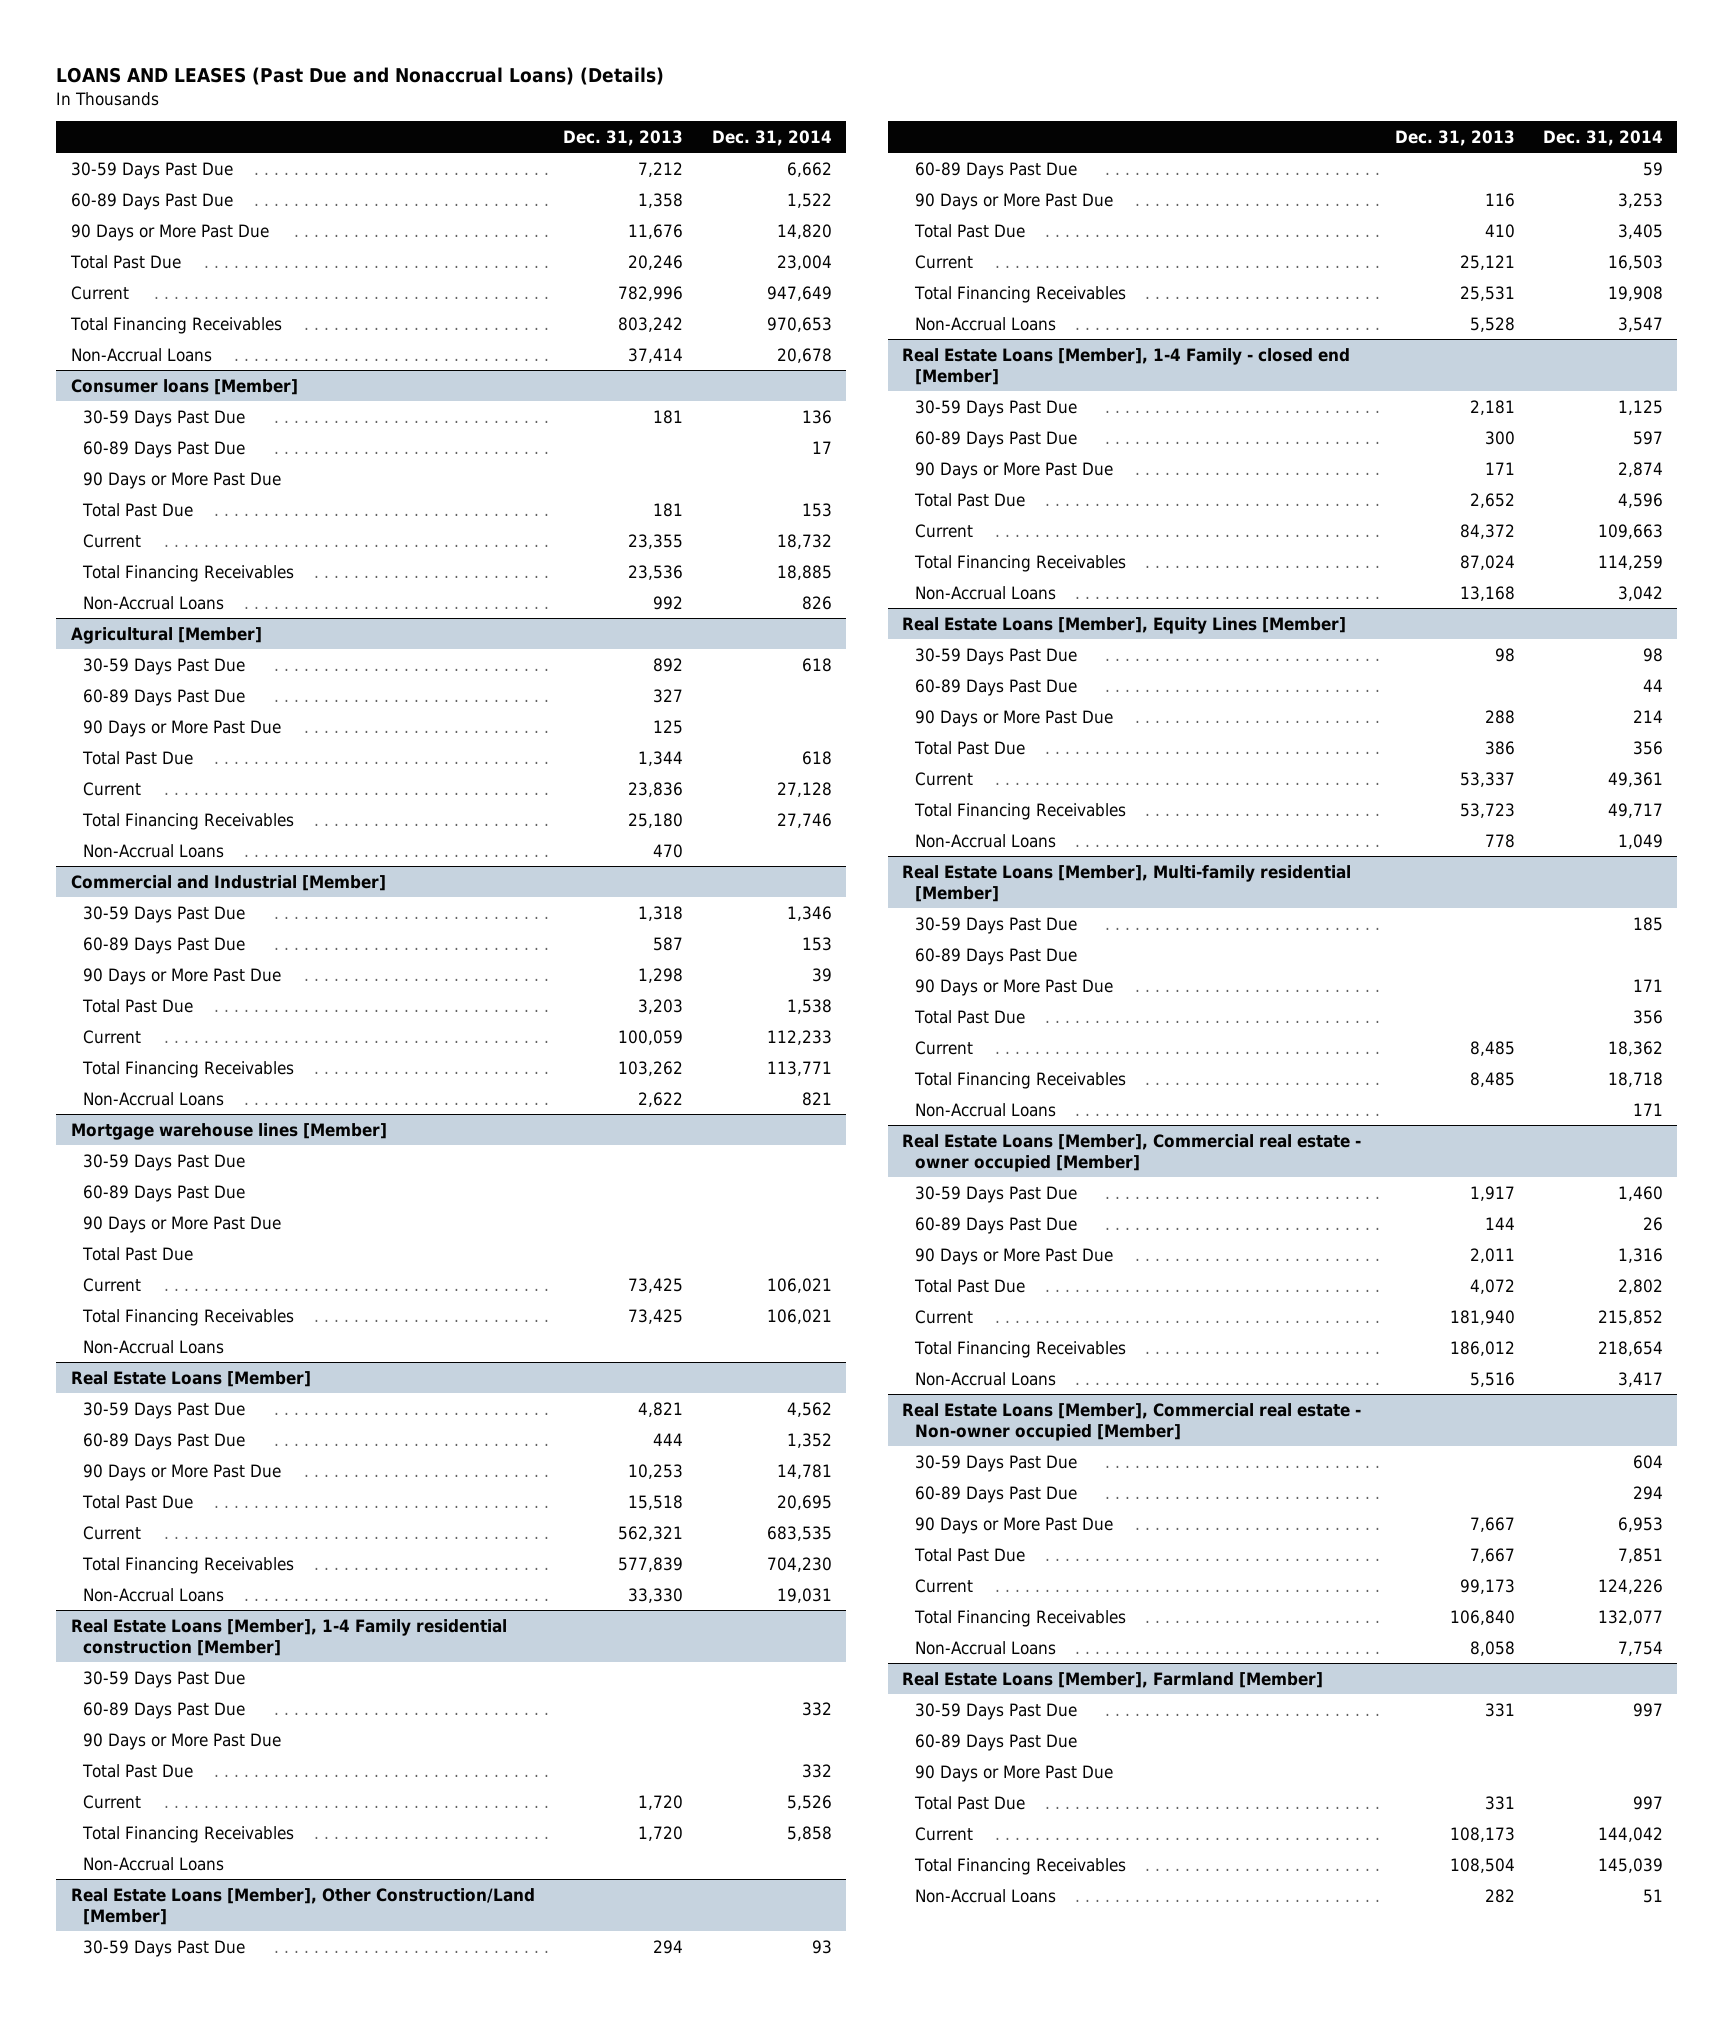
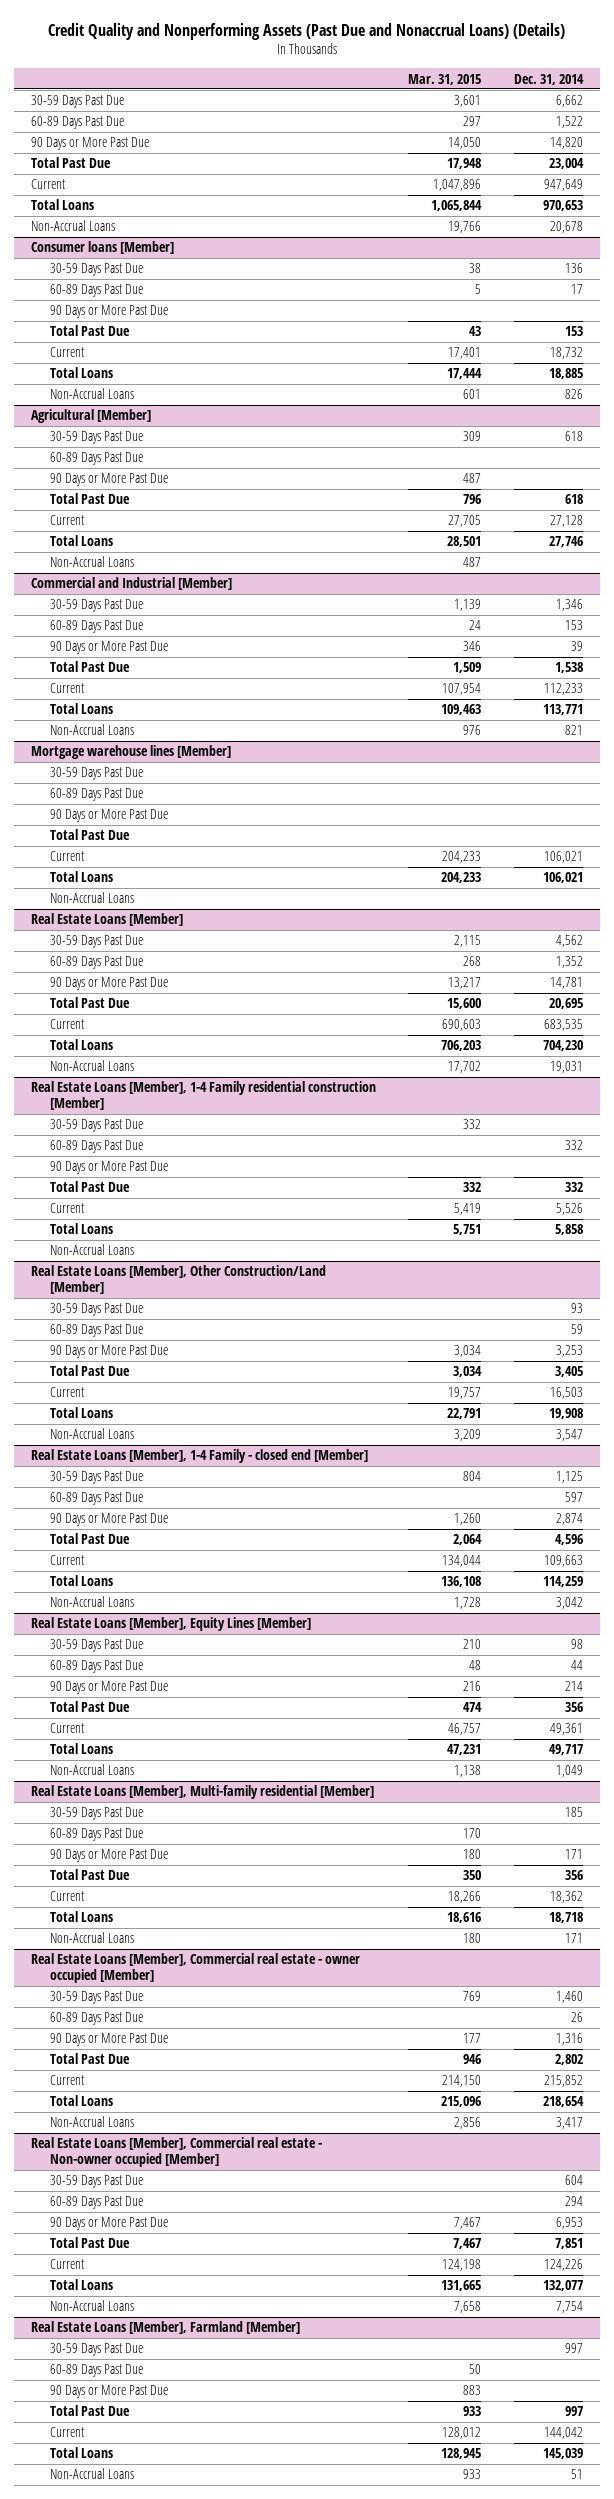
- LOANS AND LEASES (Past Due and Nonaccrual Loans) (Details)
+ Credit Quality and Nonperforming Assets (Past Due and Nonaccrual Loans) (Details)
- | Dec. 31, 2013 | Dec. 31, 2014
+ | Mar. 31, 2015 | Dec. 31, 2014
- Total Financing Receivables | 803,242 | 970,653
+ Total Loans | 1,065,844 | 970,653
@ Consumer loans [Member]
- Total Financing Receivables | 23,536 | 18,885
+ Total Loans | 17,444 | 18,885
@ Agricultural [Member]
- Total Financing Receivables | 25,180 | 27,746
+ Total Loans | 28,501 | 27,746
@ Commercial and Industrial [Member]
- Total Financing Receivables | 103,262 | 113,771
+ Total Loans | 109,463 | 113,771
@ Mortgage warehouse lines [Member]
- Total Financing Receivables | 73,425 | 106,021
+ Total Loans | 204,233 | 106,021
@ Real Estate Loans [Member]
- Total Financing Receivables | 577,839 | 704,230
+ Total Loans | 706,203 | 704,230
@ Real Estate Loans [Member], 1-4 Family residential construction [Member]
- Total Financing Receivables | 1,720 | 5,858
+ Total Loans | 5,751 | 5,858
@ Real Estate Loans [Member], Other Construction/Land [Member]
- Total Financing Receivables | 25,531 | 19,908
+ Total Loans | 22,791 | 19,908
@ Real Estate Loans [Member], 1-4 Family - closed end [Member]
- Total Financing Receivables | 87,024 | 114,259
+ Total Loans | 136,108 | 114,259
@ Real Estate Loans [Member], Equity Lines [Member]
- Total Financing Receivables | 53,723 | 49,717
+ Total Loans | 47,231 | 49,717
@ Real Estate Loans [Member], Multi-family residential [Member]
- Total Financing Receivables | 8,485 | 18,718
+ Total Loans | 18,616 | 18,718
@ Real Estate Loans [Member], Commercial real estate - owner occupied [Member]
- Total Financing Receivables | 186,012 | 218,654
+ Total Loans | 215,096 | 218,654
@ Real Estate Loans [Member], Commercial real estate - Non-owner occupied [Member]
- Total Financing Receivables | 106,840 | 132,077
+ Total Loans | 131,665 | 132,077
@ Real Estate Loans [Member], Farmland [Member]
- Total Financing Receivables | 108,504 | 145,039
+ Total Loans | 128,945 | 145,039

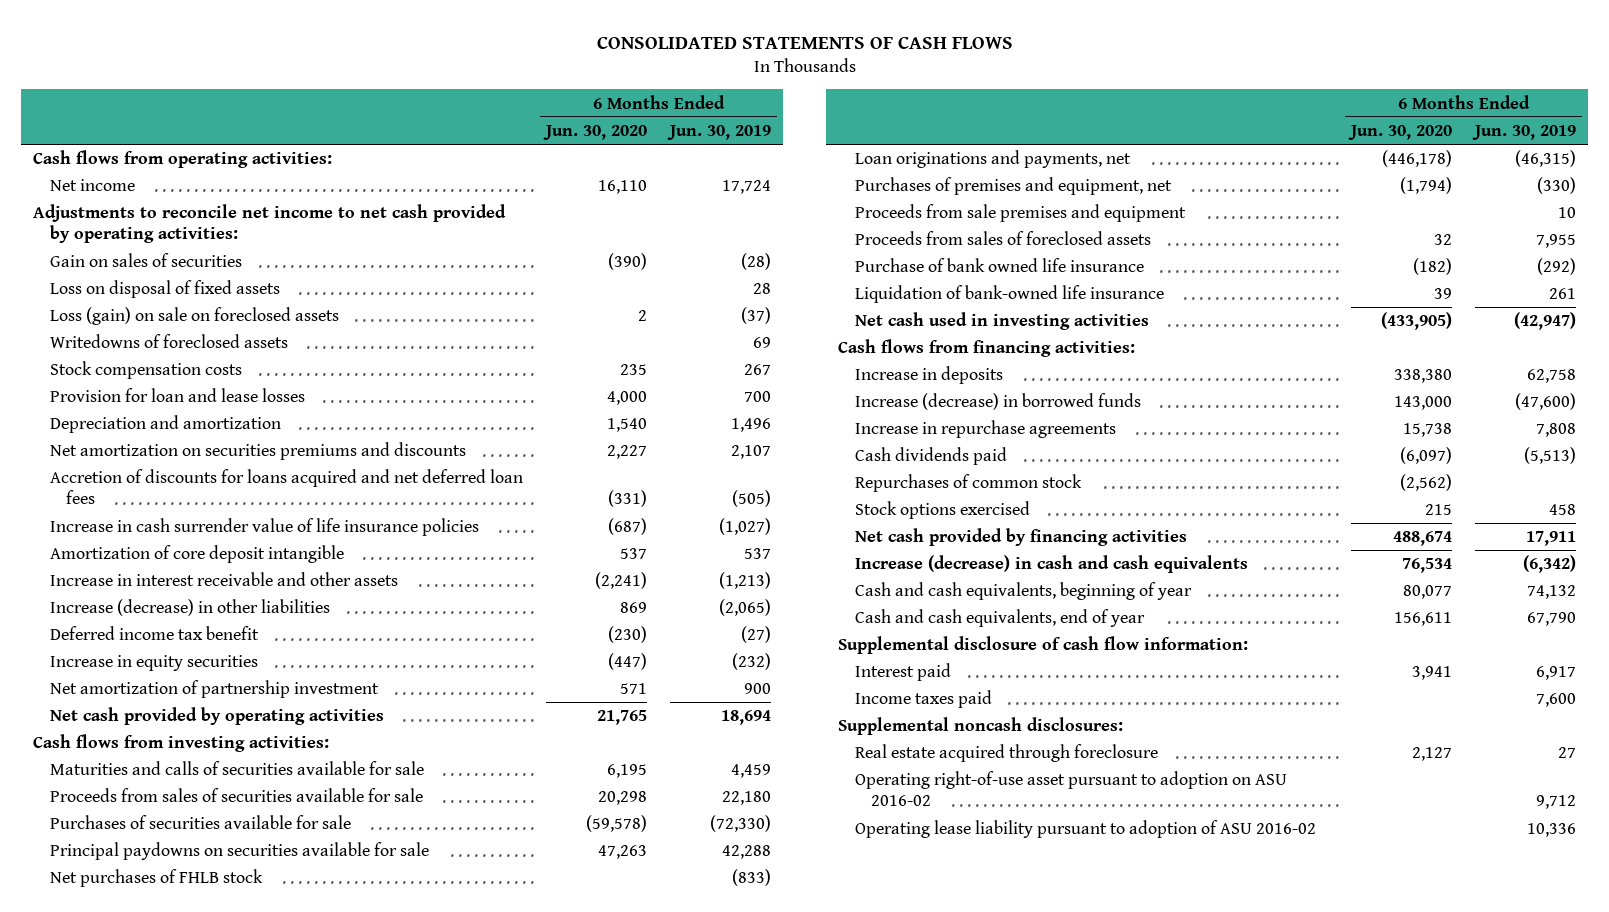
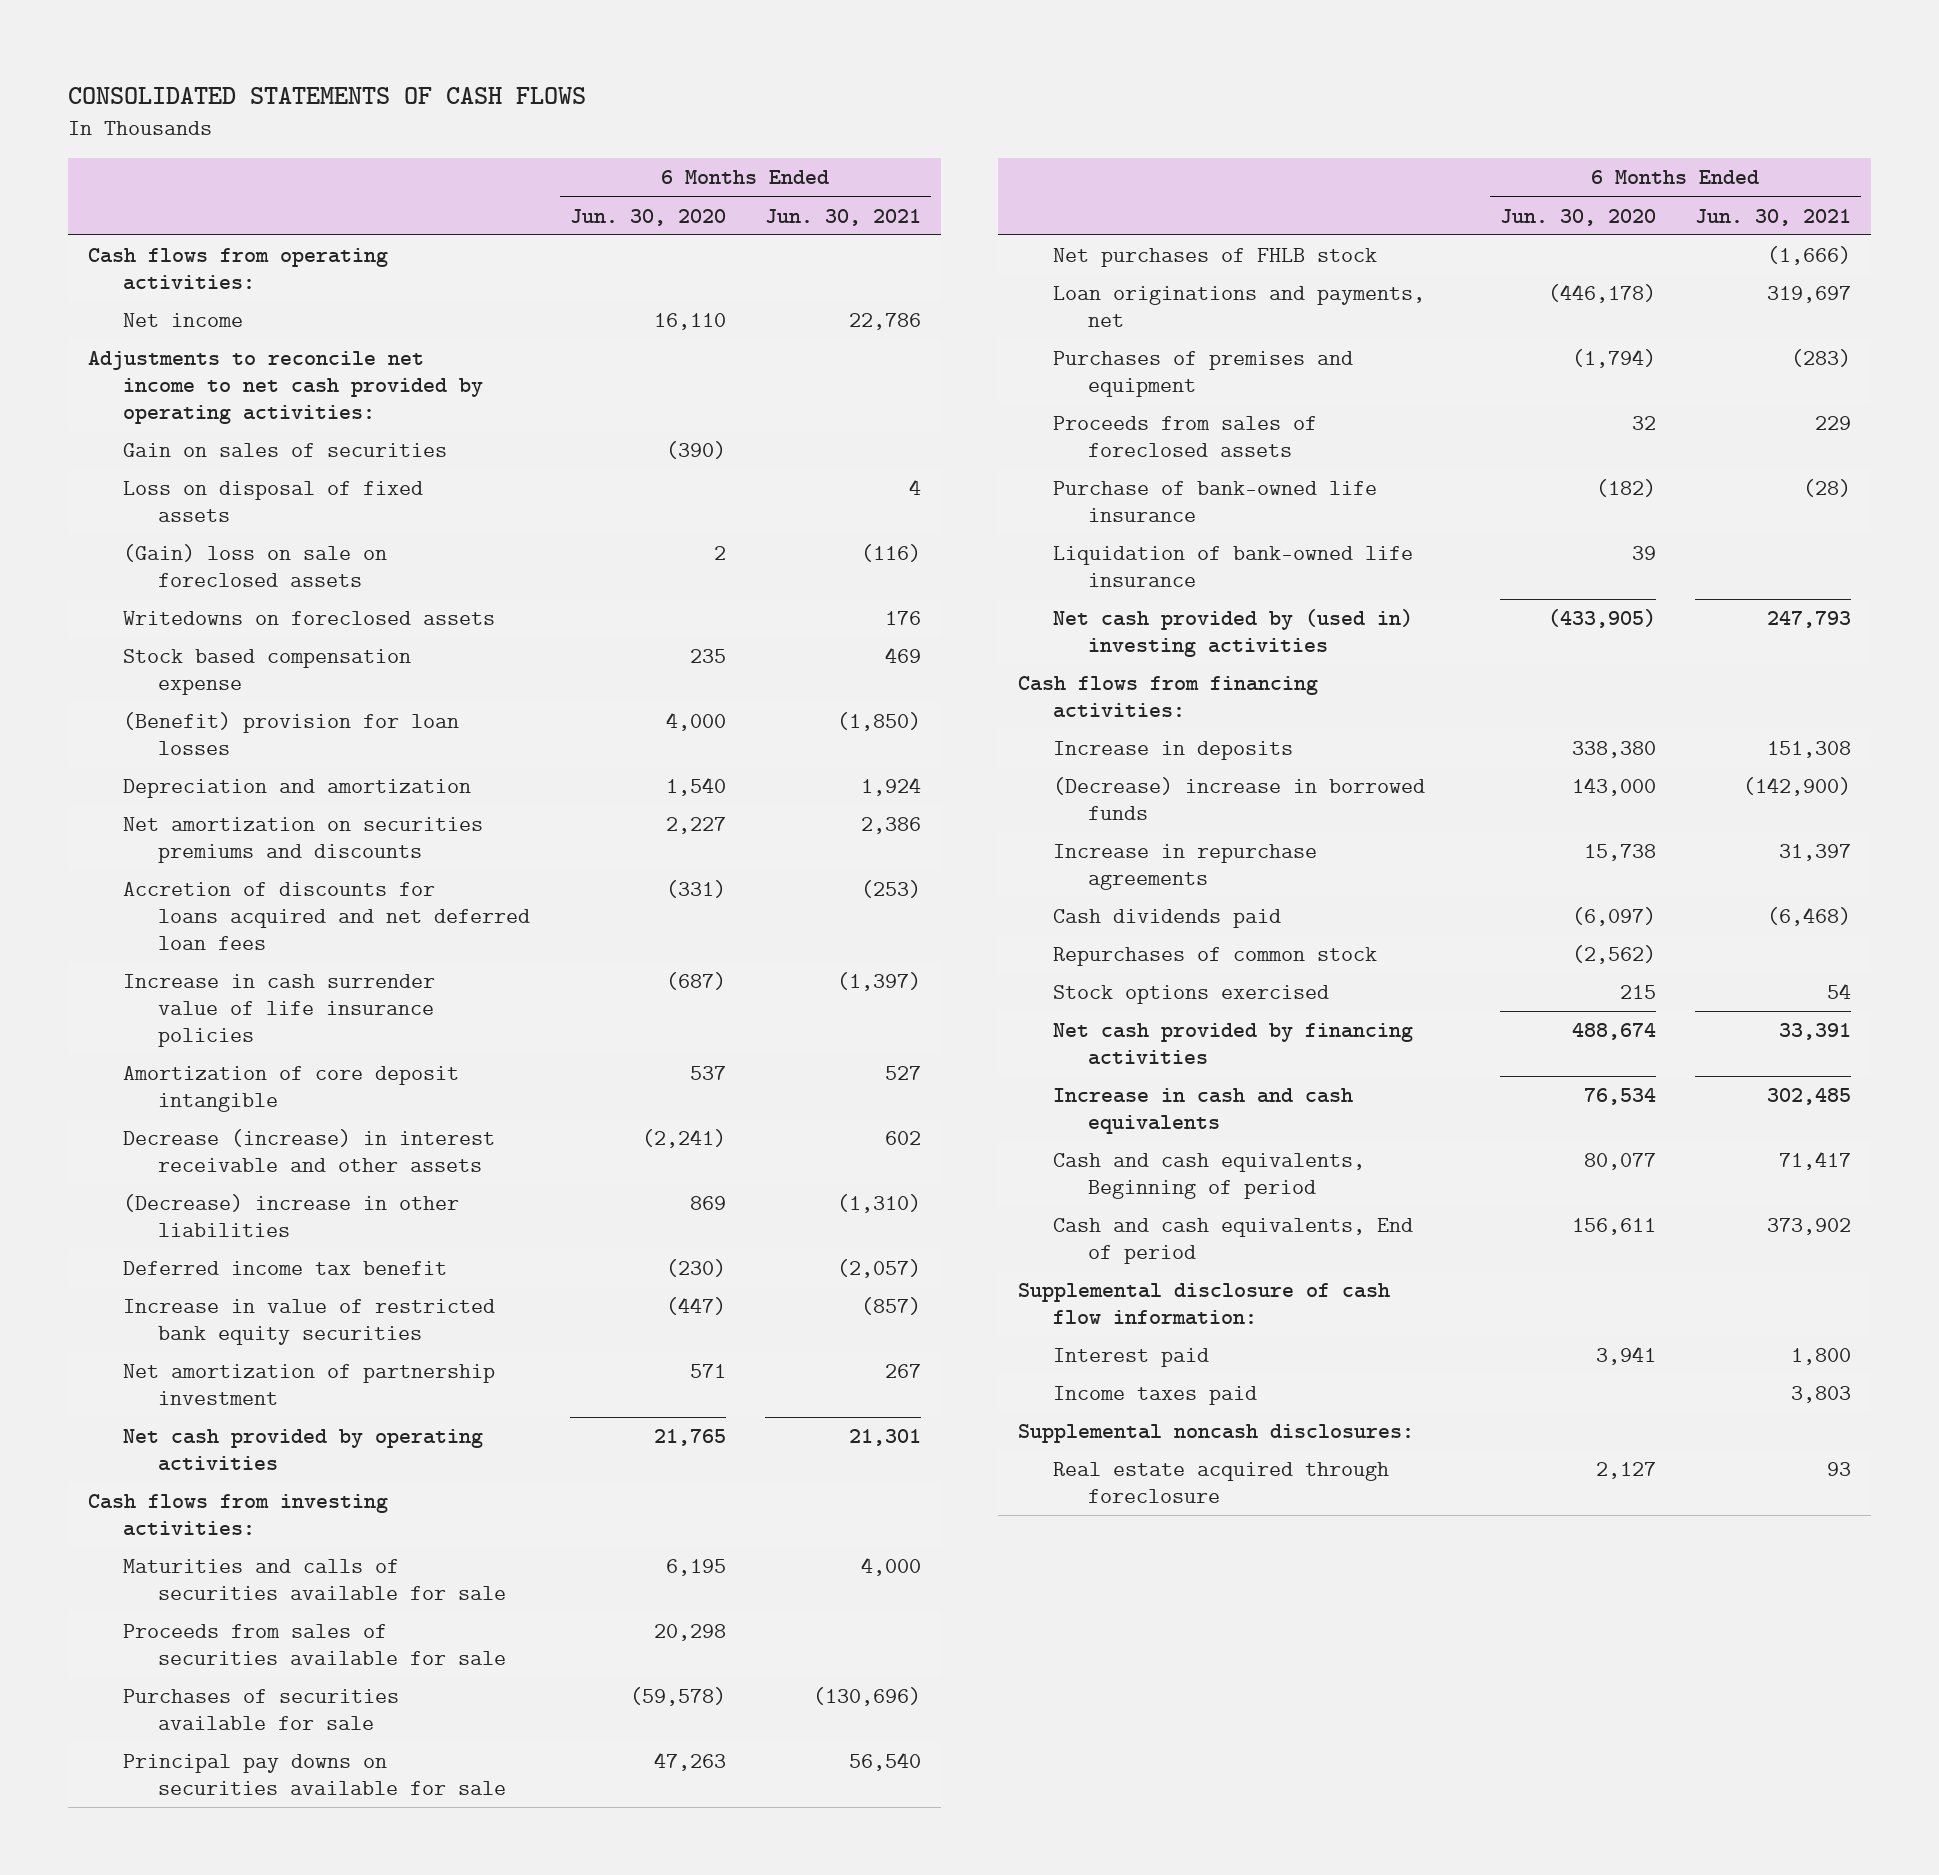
- | 6 Months Ended Jun. 30, 2020 | 6 Months Ended Jun. 30, 2019
+ | 6 Months Ended Jun. 30, 2020 | 6 Months Ended Jun. 30, 2021
- Loss (gain) on sale on foreclosed assets | 2 | (37)
- Writedowns of foreclosed assets | | 69
- Stock compensation costs | 235 | 267
- Provision for loan and lease losses | 4,000 | 700
+ (Gain) loss on sale on foreclosed assets | 2 | (116)
+ Writedowns on foreclosed assets | | 176
+ Stock based compensation expense | 235 | 469
+ (Benefit) provision for loan losses | 4,000 | (1,850)
- Increase in interest receivable and other assets | (2,241) | (1,213)
- Increase (decrease) in other liabilities | 869 | (2,065)
+ Decrease (increase) in interest receivable and other assets | (2,241) | 602
+ (Decrease) increase in other liabilities | 869 | (1,310)
- Increase in equity securities | (447) | (232)
+ Increase in value of restricted bank equity securities | (447) | (857)
- Principal paydowns on securities available for sale | 47,263 | 42,288
+ Principal pay downs on securities available for sale | 47,263 | 56,540
- Purchases of premises and equipment, net | (1,794) | (330)
- Proceeds from sale premises and equipment | | 10
+ Purchases of premises and equipment | (1,794) | (283)
- Purchase of bank owned life insurance | (182) | (292)
+ Purchase of bank-owned life insurance | (182) | (28)
- Net cash used in investing activities | (433,905) | (42,947)
+ Net cash provided by (used in) investing activities | (433,905) | 247,793
- Increase (decrease) in borrowed funds | 143,000 | (47,600)
+ (Decrease) increase in borrowed funds | 143,000 | (142,900)
- Increase (decrease) in cash and cash equivalents | 76,534 | (6,342)
- Cash and cash equivalents, beginning of year | 80,077 | 74,132
- Cash and cash equivalents, end of year | 156,611 | 67,790
+ Increase in cash and cash equivalents | 76,534 | 302,485
+ Cash and cash equivalents, Beginning of period | 80,077 | 71,417
+ Cash and cash equivalents, End of period | 156,611 | 373,902
- Operating right-of-use asset pursuant to adoption on ASU 2016-02 | | 9,712
- Operating lease liability pursuant to adoption of ASU 2016-02 | | 10,336

